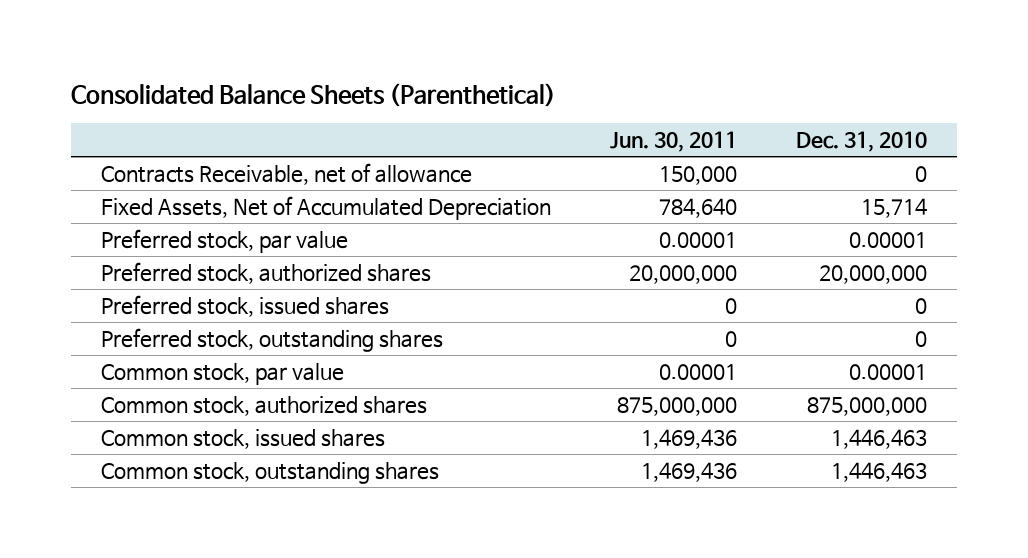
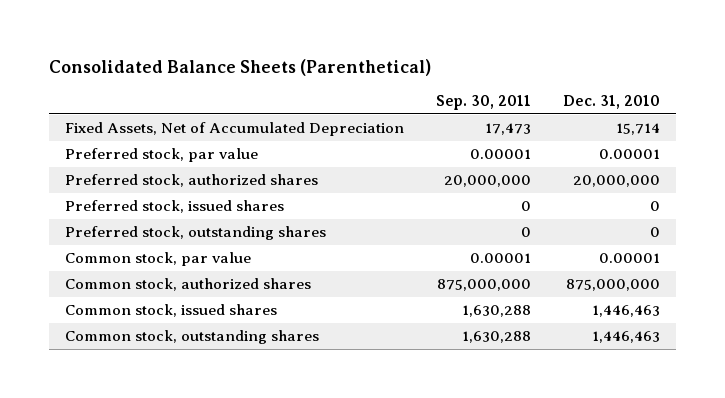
- | Jun. 30, 2011 | Dec. 31, 2010
+ | Sep. 30, 2011 | Dec. 31, 2010
- Contracts Receivable, net of allowance | 150,000 | 0

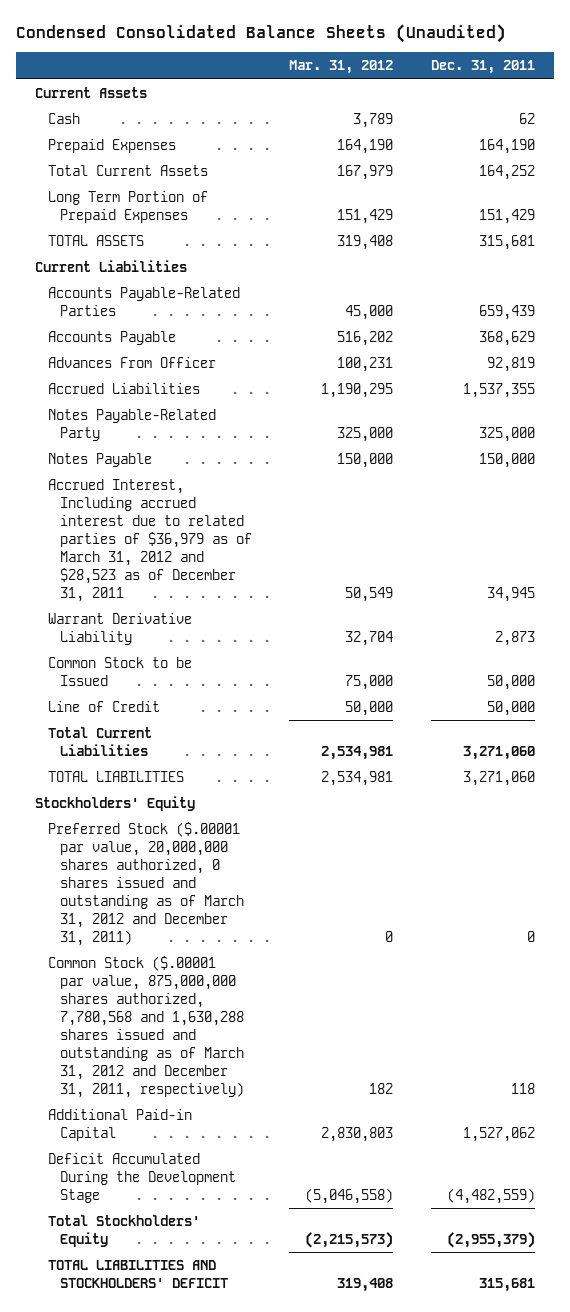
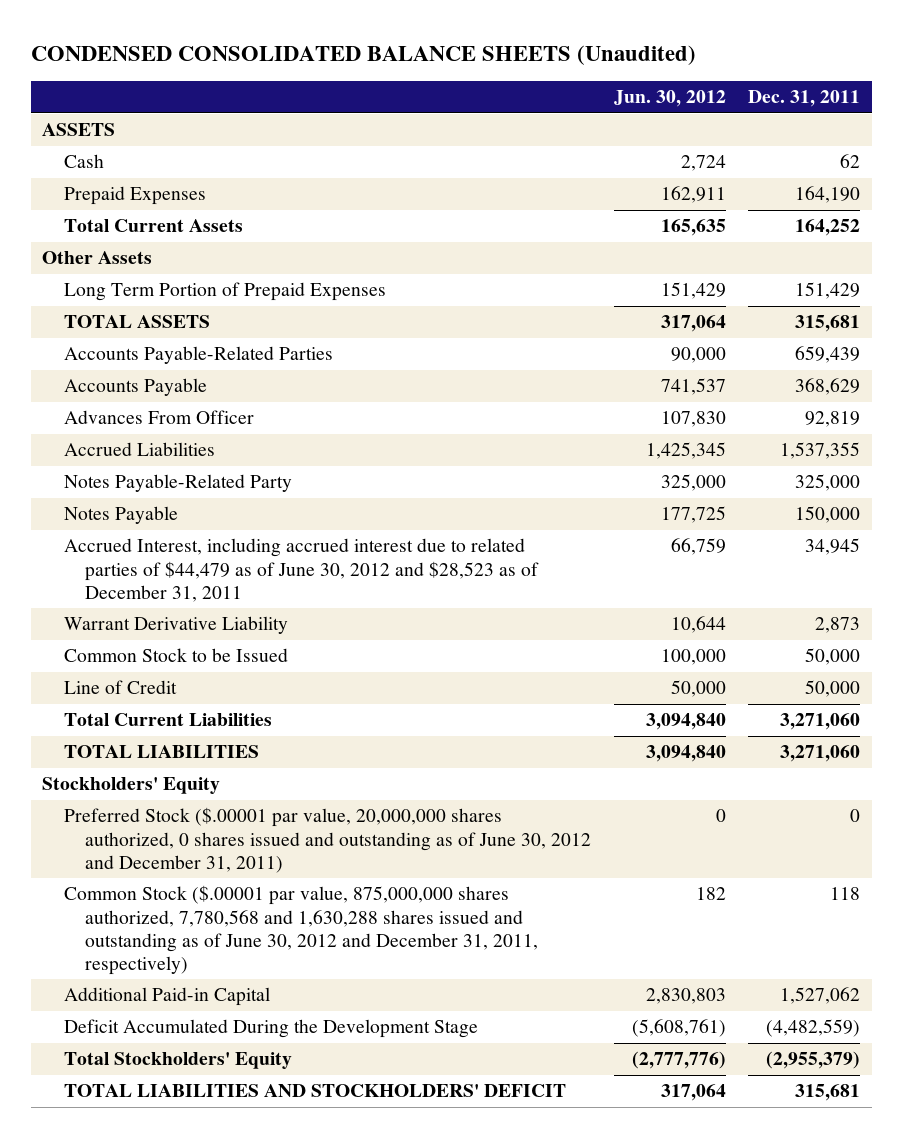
- Condensed Consolidated Balance Sheets (Unaudited)
+ CONDENSED CONSOLIDATED BALANCE SHEETS (Unaudited)
- | Mar. 31, 2012 | Dec. 31, 2011
+ | Jun. 30, 2012 | Dec. 31, 2011
- Current Assets
+ ASSETS
+ Other Assets
- Current Liabilities
- Accrued Interest, Including accrued interest due to related parties of $36,979 as of March 31, 2012 and $28,523 as of December 31, 2011 | 50,549 | 34,945
+ Accrued Interest, including accrued interest due to related parties of $44,479 as of June 30, 2012 and $28,523 as of December 31, 2011 | 66,759 | 34,945
- Preferred Stock ($.00001 par value, 20,000,000 shares authorized, 0 shares issued and outstanding as of March 31, 2012 and December 31, 2011) | 0 | 0
- Common Stock ($.00001 par value, 875,000,000 shares authorized, 7,780,568 and 1,630,288 shares issued and outstanding as of March 31, 2012 and December 31, 2011, respectively) | 182 | 118
+ Preferred Stock ($.00001 par value, 20,000,000 shares authorized, 0 shares issued and outstanding as of June 30, 2012 and December 31, 2011) | 0 | 0
+ Common Stock ($.00001 par value, 875,000,000 shares authorized, 7,780,568 and 1,630,288 shares issued and outstanding as of June 30, 2012 and December 31, 2011, respectively) | 182 | 118

